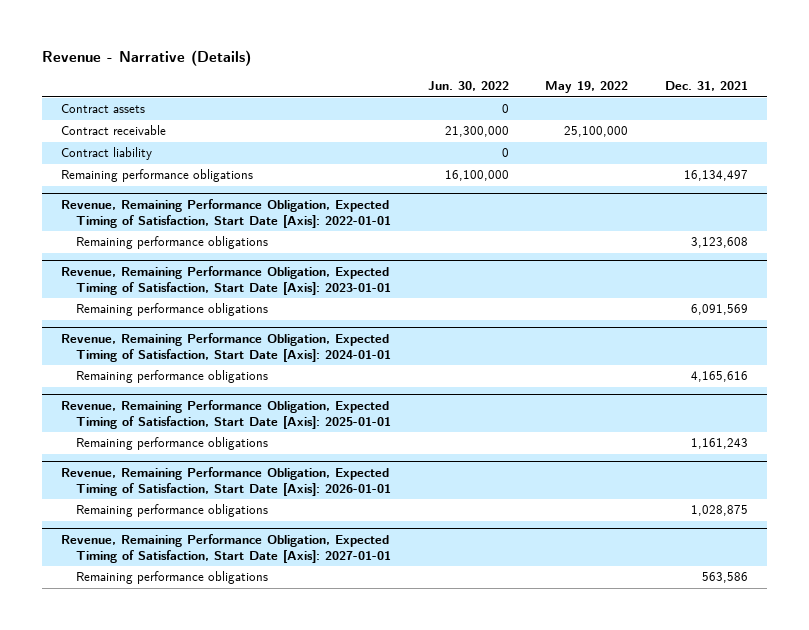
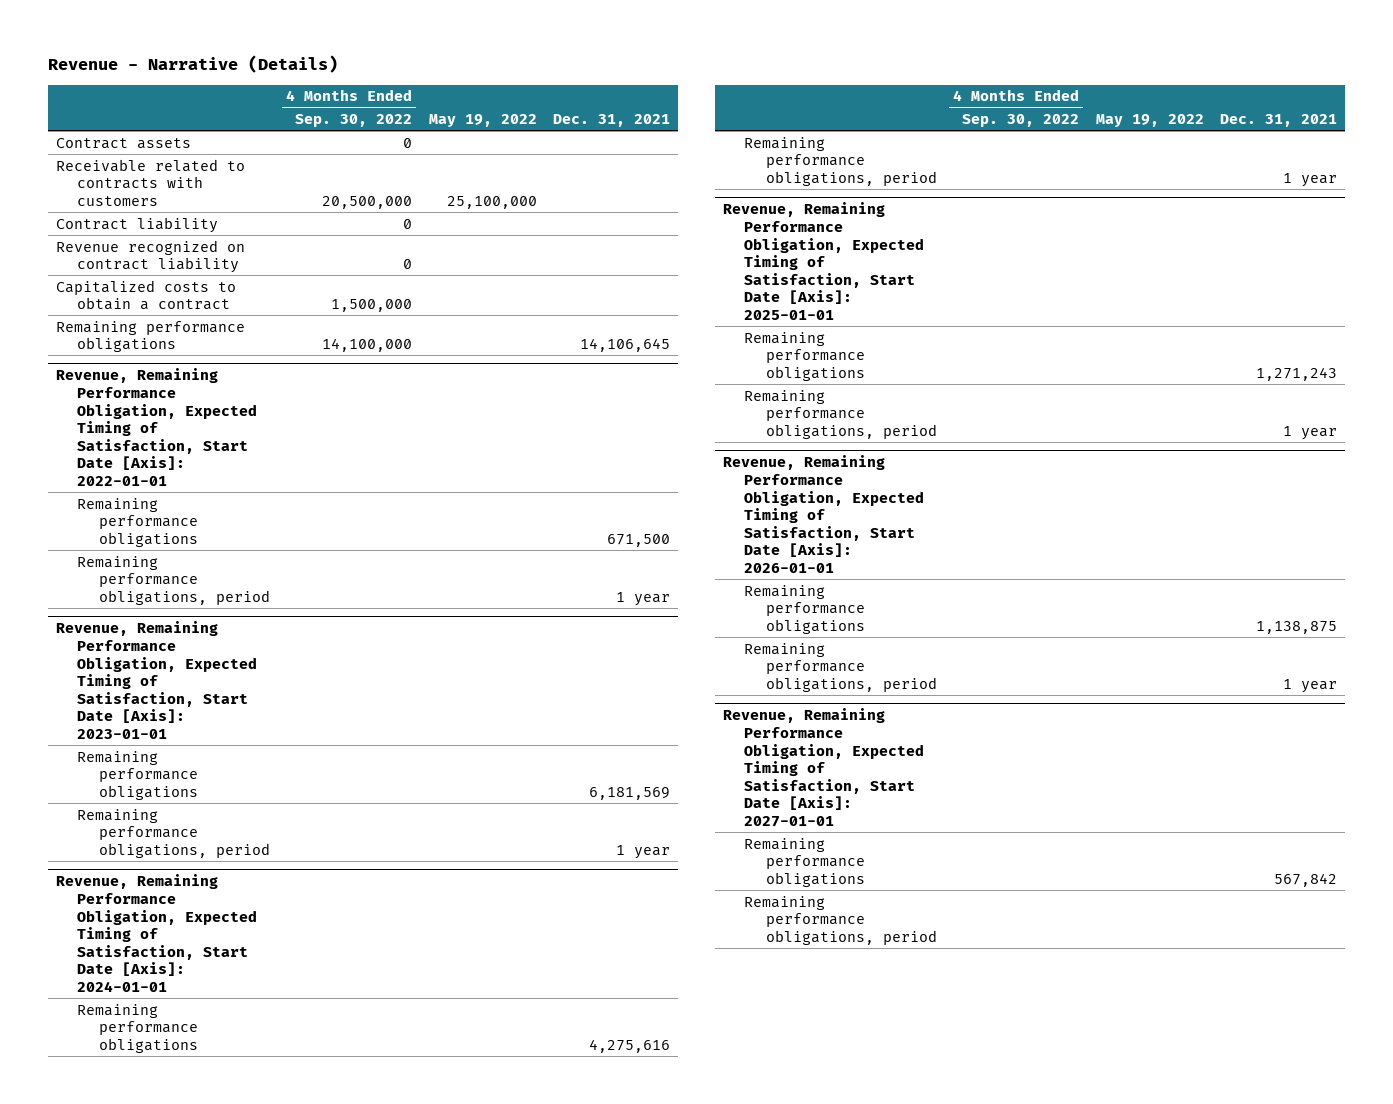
- | Jun. 30, 2022 | May 19, 2022 | Dec. 31, 2021
+ | 4 Months Ended Sep. 30, 2022 | May 19, 2022 | Dec. 31, 2021
- Contract receivable | 21,300,000 | 25,100,000 |
+ Receivable related to contracts with customers | 20,500,000 | 25,100,000 |
- Remaining performance obligations | 16,100,000 | | 16,134,497
+ Revenue recognized on contract liability | 0 | |
+ Capitalized costs to obtain a contract | 1,500,000 | |
+ Remaining performance obligations | 14,100,000 | | 14,106,645
@ Revenue, Remaining Performance Obligation, Expected Timing of Satisfaction, Start Date [Axis]: 2022-01-01
- Remaining performance obligations | | | 3,123,608
+ Remaining performance obligations | | | 671,500
+ Remaining performance obligations, period | | | 1 year
@ Revenue, Remaining Performance Obligation, Expected Timing of Satisfaction, Start Date [Axis]: 2023-01-01
- Remaining performance obligations | | | 6,091,569
+ Remaining performance obligations | | | 6,181,569
+ Remaining performance obligations, period | | | 1 year
@ Revenue, Remaining Performance Obligation, Expected Timing of Satisfaction, Start Date [Axis]: 2024-01-01
- Remaining performance obligations | | | 4,165,616
+ Remaining performance obligations | | | 4,275,616
+ Remaining performance obligations, period | | | 1 year
@ Revenue, Remaining Performance Obligation, Expected Timing of Satisfaction, Start Date [Axis]: 2025-01-01
- Remaining performance obligations | | | 1,161,243
+ Remaining performance obligations | | | 1,271,243
+ Remaining performance obligations, period | | | 1 year
@ Revenue, Remaining Performance Obligation, Expected Timing of Satisfaction, Start Date [Axis]: 2026-01-01
- Remaining performance obligations | | | 1,028,875
+ Remaining performance obligations | | | 1,138,875
+ Remaining performance obligations, period | | | 1 year
@ Revenue, Remaining Performance Obligation, Expected Timing of Satisfaction, Start Date [Axis]: 2027-01-01
- Remaining performance obligations | | | 563,586
+ Remaining performance obligations | | | 567,842
+ Remaining performance obligations, period

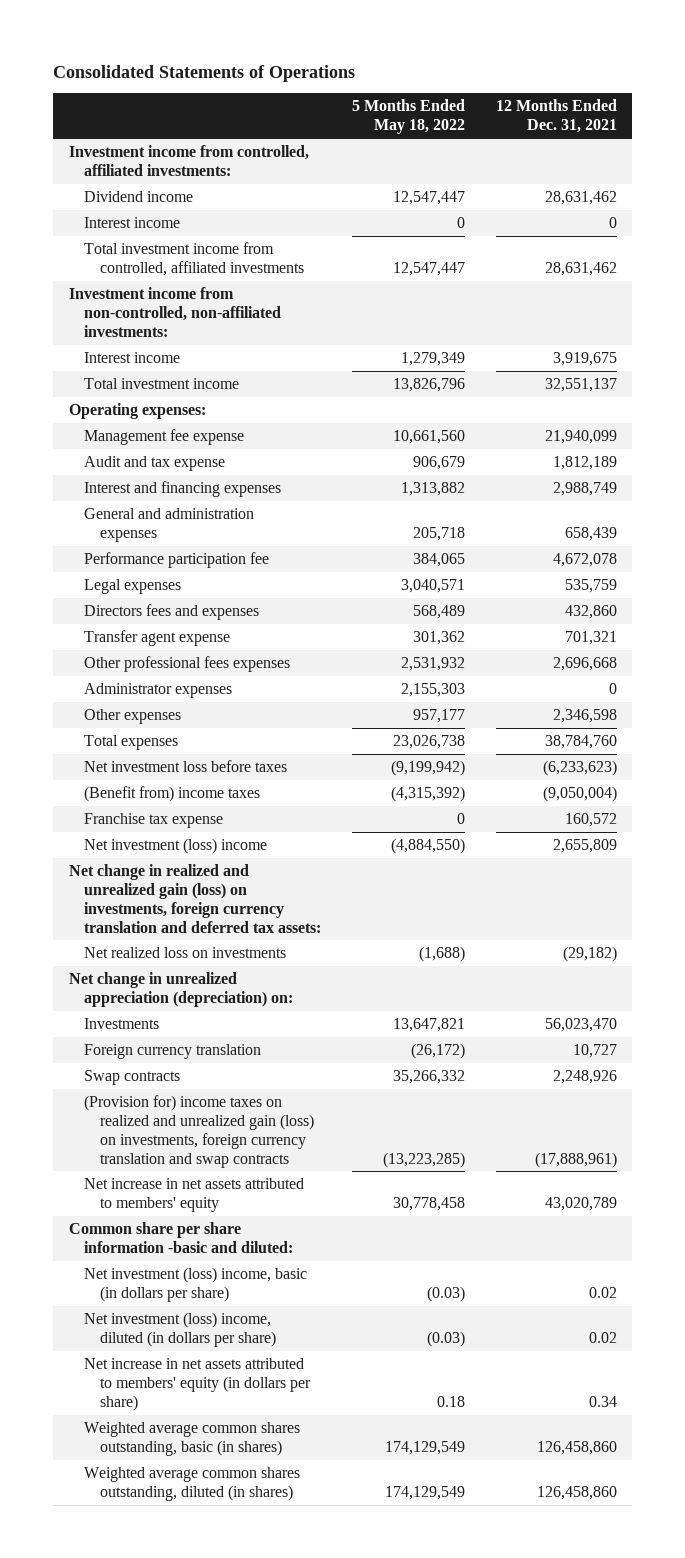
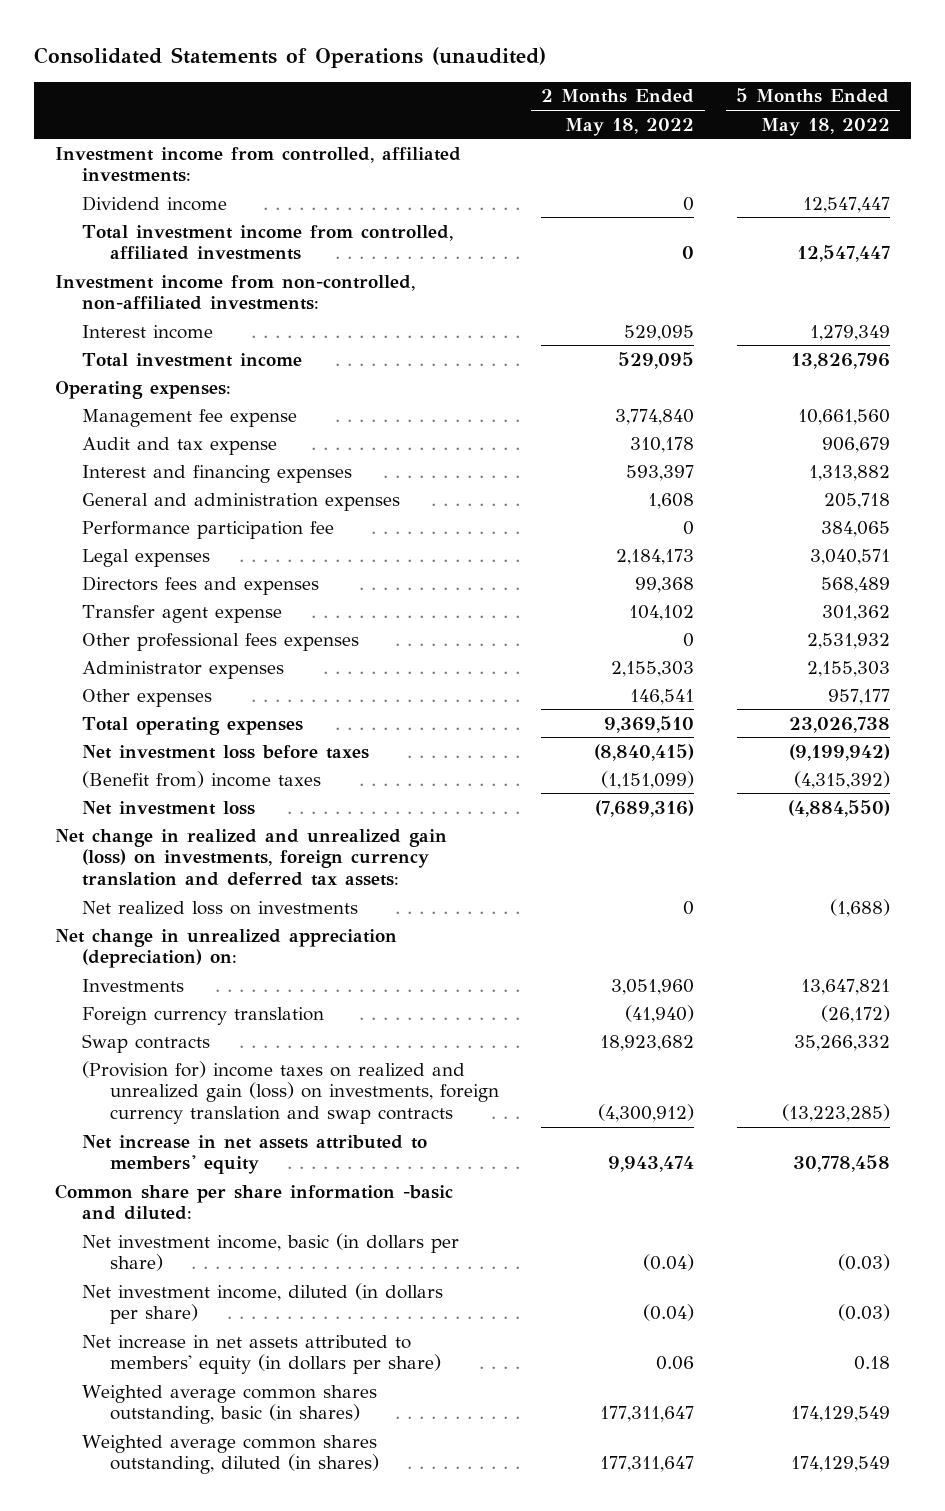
- Consolidated Statements of Operations
+ Consolidated Statements of Operations (unaudited)
- | 5 Months Ended May 18, 2022 | 12 Months Ended Dec. 31, 2021
+ | 2 Months Ended May 18, 2022 | 5 Months Ended May 18, 2022
- Interest income | 0 | 0
- Total expenses | 23,026,738 | 38,784,760
+ Total operating expenses | 9,369,510 | 23,026,738
- Franchise tax expense | 0 | 160,572
- Net investment (loss) income | (4,884,550) | 2,655,809
+ Net investment loss | (7,689,316) | (4,884,550)
- Net investment (loss) income, basic (in dollars per share) | (0.03) | 0.02
- Net investment (loss) income, diluted (in dollars per share) | (0.03) | 0.02
+ Net investment income, basic (in dollars per share) | (0.04) | (0.03)
+ Net investment income, diluted (in dollars per share) | (0.04) | (0.03)

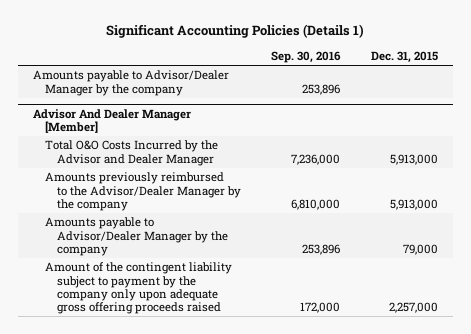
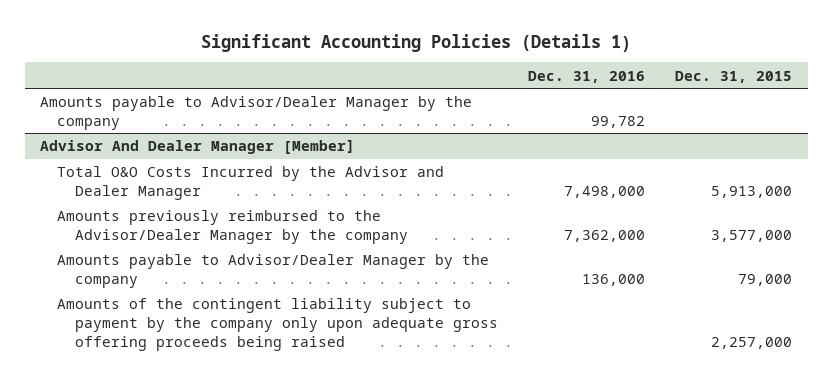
- | Sep. 30, 2016 | Dec. 31, 2015
+ | Dec. 31, 2016 | Dec. 31, 2015
@ Advisor And Dealer Manager [Member]
- Amounts previously reimbursed to the Advisor/Dealer Manager by the company | 6,810,000 | 5,913,000
+ Amounts previously reimbursed to the Advisor/Dealer Manager by the company | 7,362,000 | 3,577,000
- Amount of the contingent liability subject to payment by the company only upon adequate gross offering proceeds raised | 172,000 | 2,257,000
+ Amounts of the contingent liability subject to payment by the company only upon adequate gross offering proceeds being raised | | 2,257,000

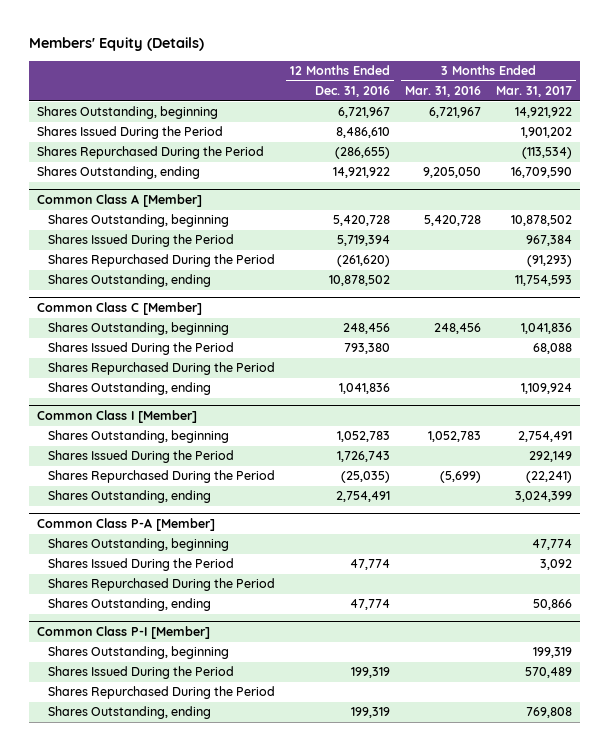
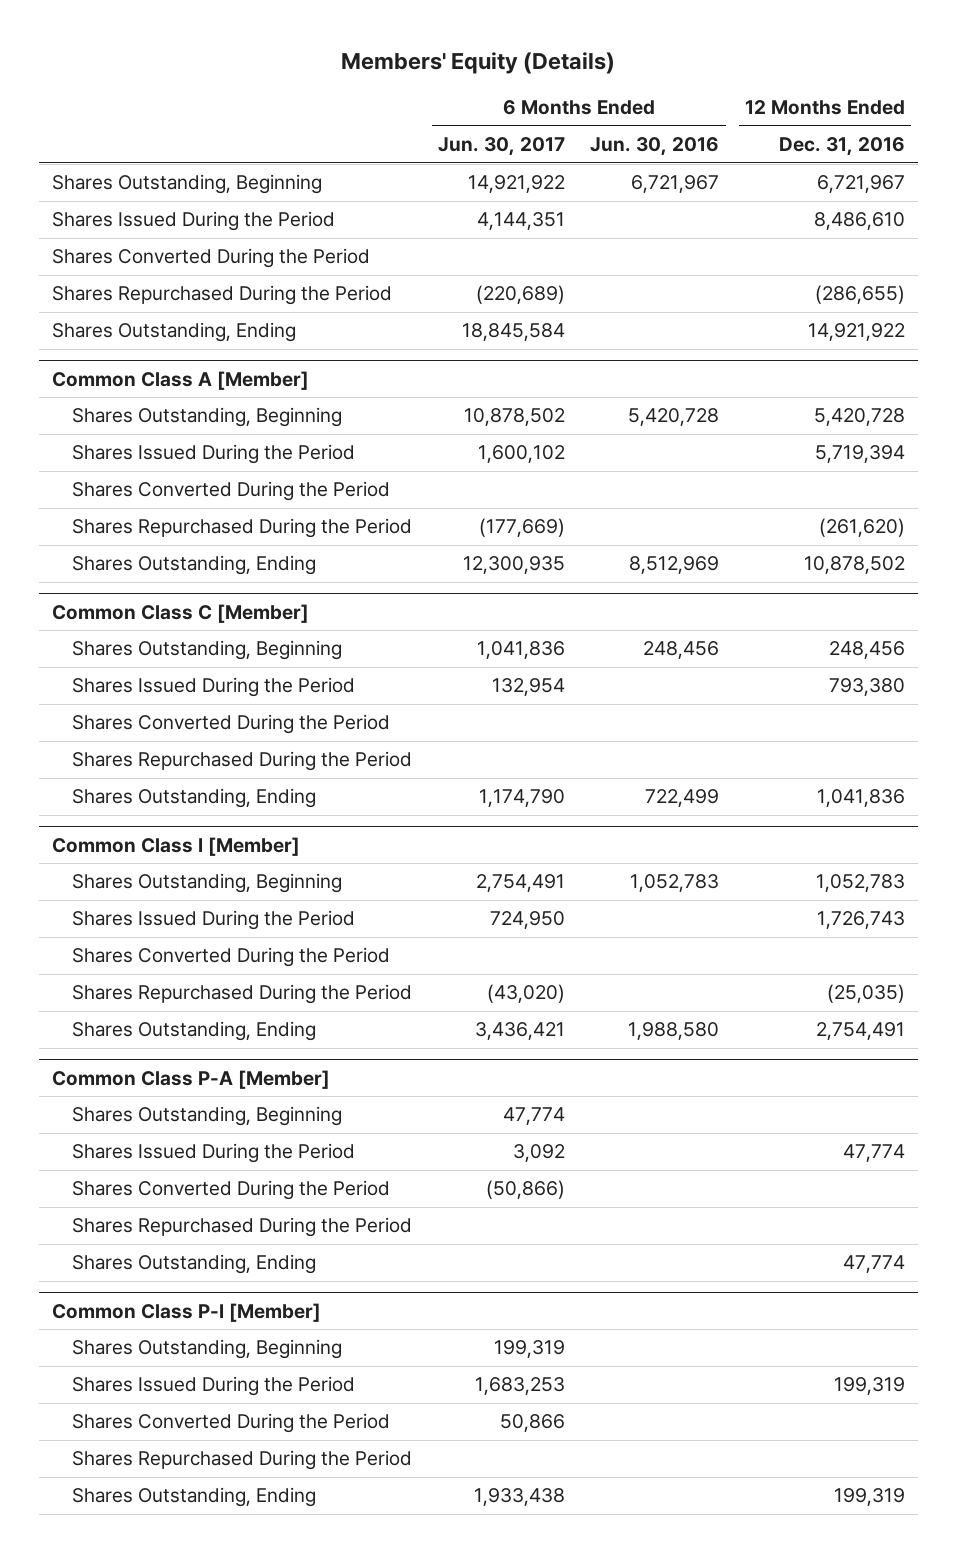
- | 12 Months Ended Dec. 31, 2016 | 3 Months Ended Mar. 31, 2016 | 3 Months Ended Mar. 31, 2017
+ | 6 Months Ended Jun. 30, 2017 | 6 Months Ended Jun. 30, 2016 | 12 Months Ended Dec. 31, 2016
- Shares Outstanding, beginning | 6,721,967 | 6,721,967 | 14,921,922
+ Shares Outstanding, Beginning | 14,921,922 | 6,721,967 | 6,721,967
+ Shares Converted During the Period
- Shares Outstanding, ending | 14,921,922 | 9,205,050 | 16,709,590
+ Shares Outstanding, Ending | 18,845,584 | | 14,921,922
@ Common Class A [Member]
- Shares Outstanding, beginning | 5,420,728 | 5,420,728 | 10,878,502
+ Shares Outstanding, Beginning | 10,878,502 | 5,420,728 | 5,420,728
+ Shares Converted During the Period
- Shares Outstanding, ending | 10,878,502 | | 11,754,593
+ Shares Outstanding, Ending | 12,300,935 | 8,512,969 | 10,878,502
@ Common Class C [Member]
- Shares Outstanding, beginning | 248,456 | 248,456 | 1,041,836
+ Shares Outstanding, Beginning | 1,041,836 | 248,456 | 248,456
+ Shares Converted During the Period
- Shares Outstanding, ending | 1,041,836 | | 1,109,924
+ Shares Outstanding, Ending | 1,174,790 | 722,499 | 1,041,836
@ Common Class I [Member]
- Shares Outstanding, beginning | 1,052,783 | 1,052,783 | 2,754,491
+ Shares Outstanding, Beginning | 2,754,491 | 1,052,783 | 1,052,783
+ Shares Converted During the Period
- Shares Outstanding, ending | 2,754,491 | | 3,024,399
+ Shares Outstanding, Ending | 3,436,421 | 1,988,580 | 2,754,491
@ Common Class P-A [Member]
- Shares Outstanding, beginning | | | 47,774
+ Shares Outstanding, Beginning | 47,774 | |
+ Shares Converted During the Period | (50,866) | |
- Shares Outstanding, ending | 47,774 | | 50,866
+ Shares Outstanding, Ending | | | 47,774
@ Common Class P-I [Member]
- Shares Outstanding, beginning | | | 199,319
+ Shares Outstanding, Beginning | 199,319 | |
+ Shares Converted During the Period | 50,866 | |
- Shares Outstanding, ending | 199,319 | | 769,808
+ Shares Outstanding, Ending | 1,933,438 | | 199,319

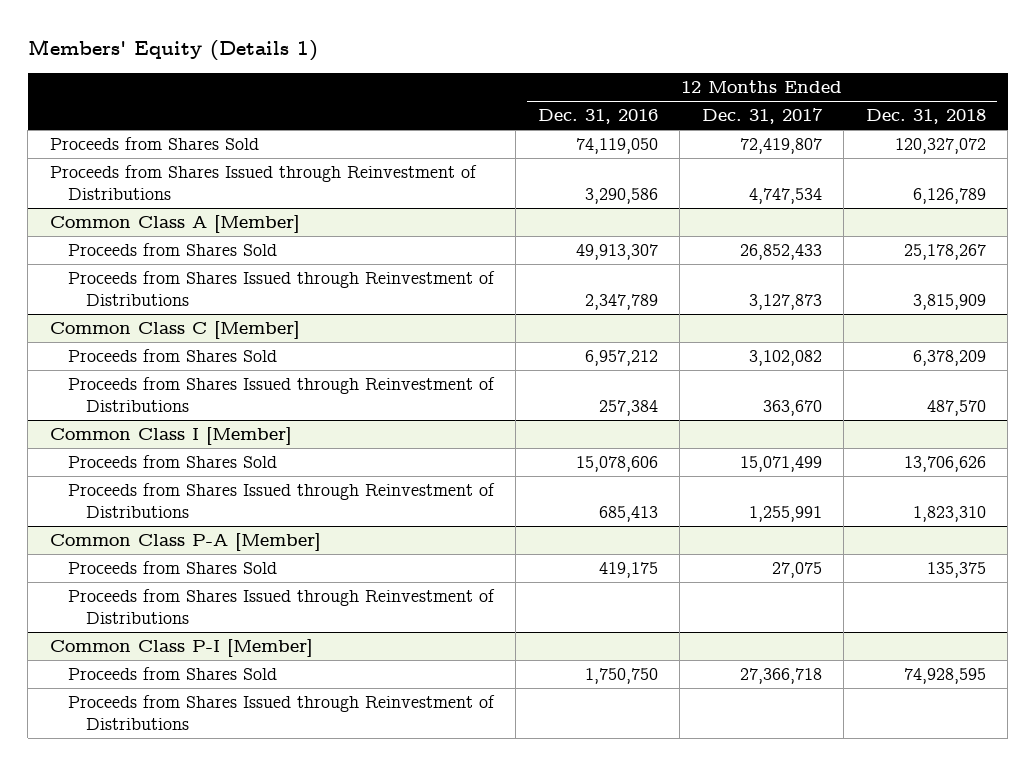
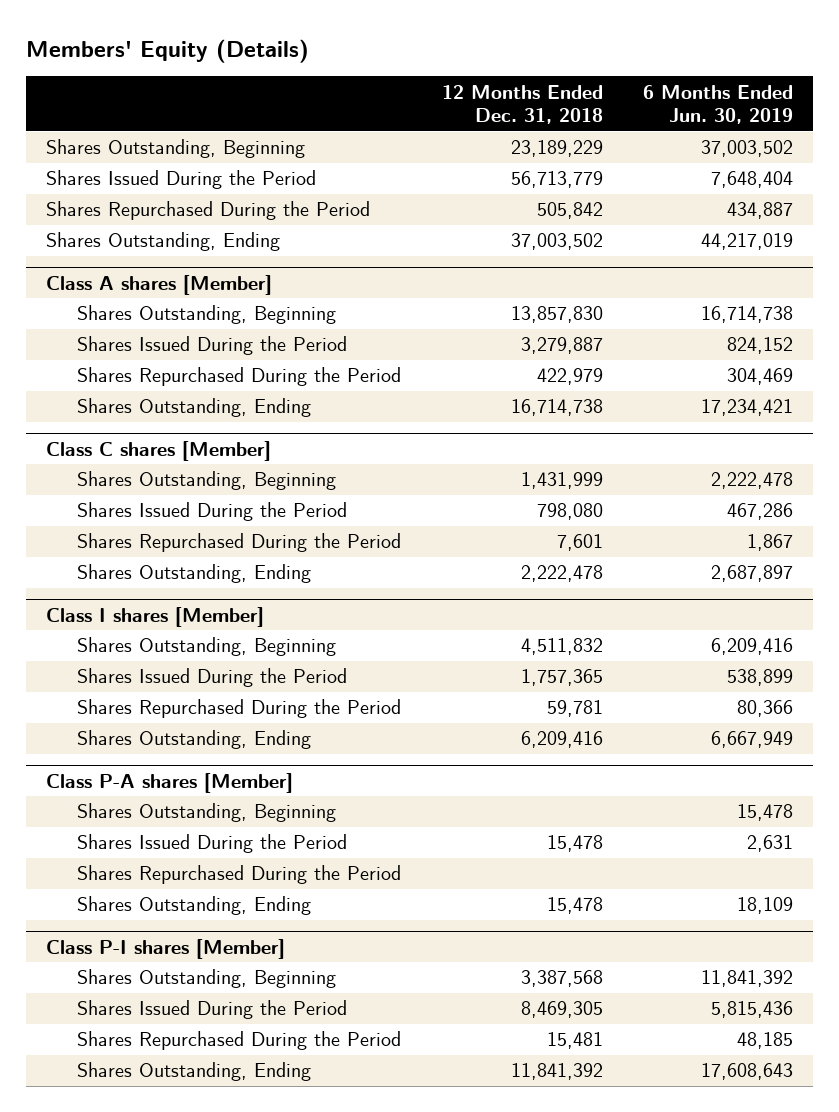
- Members' Equity (Details 1)
+ Members' Equity (Details)
- | 12 Months Ended Dec. 31, 2016 | 12 Months Ended Dec. 31, 2017 | 12 Months Ended Dec. 31, 2018
+ | 12 Months Ended Dec. 31, 2018 | 6 Months Ended Jun. 30, 2019
- Proceeds from Shares Sold | 74,119,050 | 72,419,807 | 120,327,072
- Proceeds from Shares Issued through Reinvestment of Distributions | 3,290,586 | 4,747,534 | 6,126,789
- Common Class A [Member]
- Proceeds from Shares Sold | 49,913,307 | 26,852,433 | 25,178,267
- Proceeds from Shares Issued through Reinvestment of Distributions | 2,347,789 | 3,127,873 | 3,815,909
- Common Class C [Member]
- Proceeds from Shares Sold | 6,957,212 | 3,102,082 | 6,378,209
- Proceeds from Shares Issued through Reinvestment of Distributions | 257,384 | 363,670 | 487,570
- Common Class I [Member]
- Proceeds from Shares Sold | 15,078,606 | 15,071,499 | 13,706,626
- Proceeds from Shares Issued through Reinvestment of Distributions | 685,413 | 1,255,991 | 1,823,310
- Common Class P-A [Member]
- Proceeds from Shares Sold | 419,175 | 27,075 | 135,375
- Proceeds from Shares Issued through Reinvestment of Distributions
- Common Class P-I [Member]
- Proceeds from Shares Sold | 1,750,750 | 27,366,718 | 74,928,595
- Proceeds from Shares Issued through Reinvestment of Distributions
+ Shares Outstanding, Beginning | 23,189,229 | 37,003,502
+ Shares Issued During the Period | 56,713,779 | 7,648,404
+ Shares Repurchased During the Period | 505,842 | 434,887
+ Shares Outstanding, Ending | 37,003,502 | 44,217,019
+ Class A shares [Member]
+ Shares Outstanding, Beginning | 13,857,830 | 16,714,738
+ Shares Issued During the Period | 3,279,887 | 824,152
+ Shares Repurchased During the Period | 422,979 | 304,469
+ Shares Outstanding, Ending | 16,714,738 | 17,234,421
+ Class C shares [Member]
+ Shares Outstanding, Beginning | 1,431,999 | 2,222,478
+ Shares Issued During the Period | 798,080 | 467,286
+ Shares Repurchased During the Period | 7,601 | 1,867
+ Shares Outstanding, Ending | 2,222,478 | 2,687,897
+ Class I shares [Member]
+ Shares Outstanding, Beginning | 4,511,832 | 6,209,416
+ Shares Issued During the Period | 1,757,365 | 538,899
+ Shares Repurchased During the Period | 59,781 | 80,366
+ Shares Outstanding, Ending | 6,209,416 | 6,667,949
+ Class P-A shares [Member]
+ Shares Outstanding, Beginning | | 15,478
+ Shares Issued During the Period | 15,478 | 2,631
+ Shares Repurchased During the Period
+ Shares Outstanding, Ending | 15,478 | 18,109
+ Class P-I shares [Member]
+ Shares Outstanding, Beginning | 3,387,568 | 11,841,392
+ Shares Issued During the Period | 8,469,305 | 5,815,436
+ Shares Repurchased During the Period | 15,481 | 48,185
+ Shares Outstanding, Ending | 11,841,392 | 17,608,643

